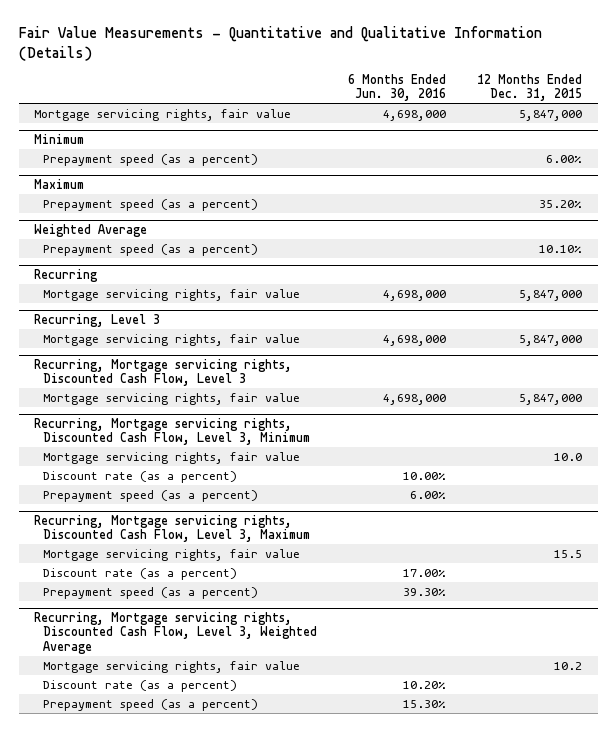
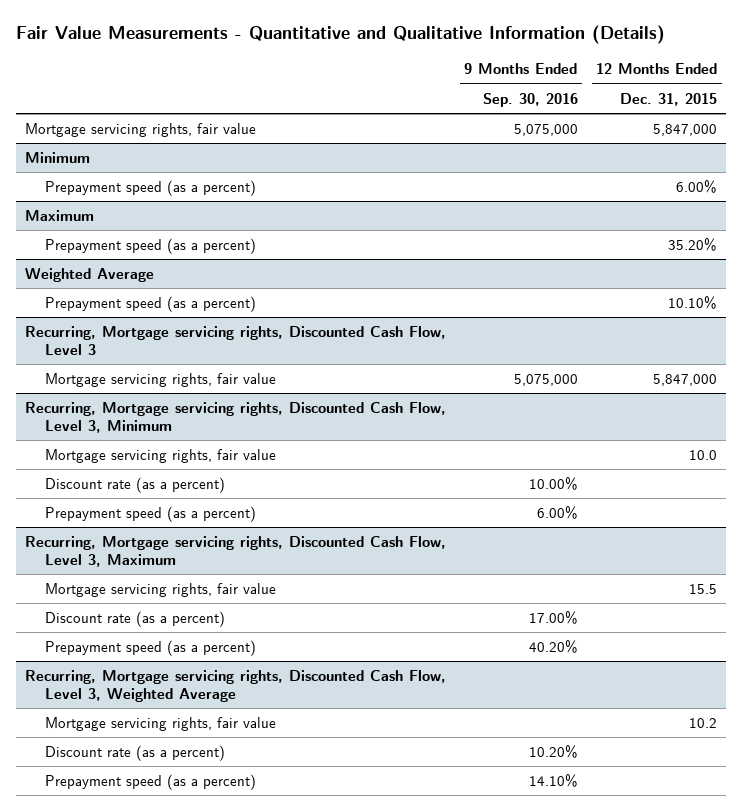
- | 6 Months Ended Jun. 30, 2016 | 12 Months Ended Dec. 31, 2015
+ | 9 Months Ended Sep. 30, 2016 | 12 Months Ended Dec. 31, 2015
- Recurring
- Mortgage servicing rights, fair value | 4,698,000 | 5,847,000
- Recurring, Level 3
- Mortgage servicing rights, fair value | 4,698,000 | 5,847,000

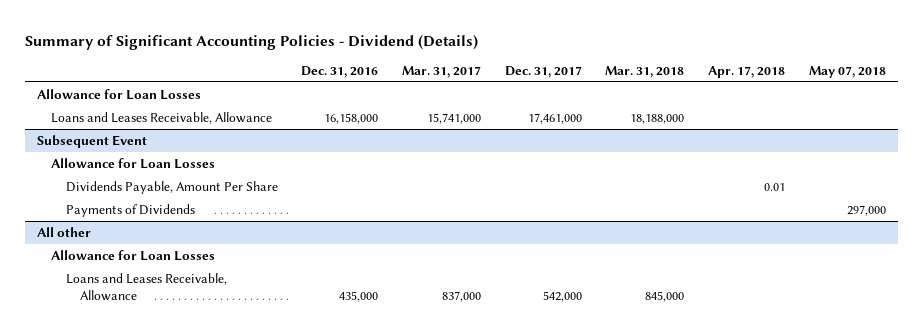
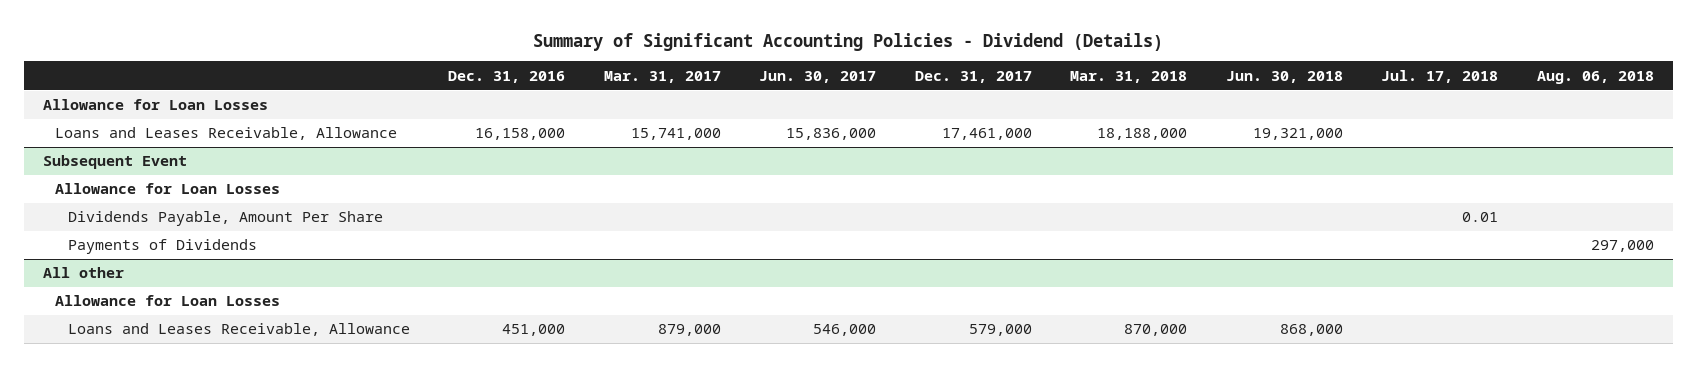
- | Dec. 31, 2016 | Mar. 31, 2017 | Dec. 31, 2017 | Mar. 31, 2018 | Apr. 17, 2018 | May 07, 2018
+ | Dec. 31, 2016 | Mar. 31, 2017 | Jun. 30, 2017 | Dec. 31, 2017 | Mar. 31, 2018 | Jun. 30, 2018 | Jul. 17, 2018 | Aug. 06, 2018
@ All other
- Loans and Leases Receivable, Allowance | 435,000 | 837,000 | 542,000 | 845,000 | |
+ Loans and Leases Receivable, Allowance | 451,000 | 879,000 | 546,000 | 579,000 | 870,000 | 868,000 | |

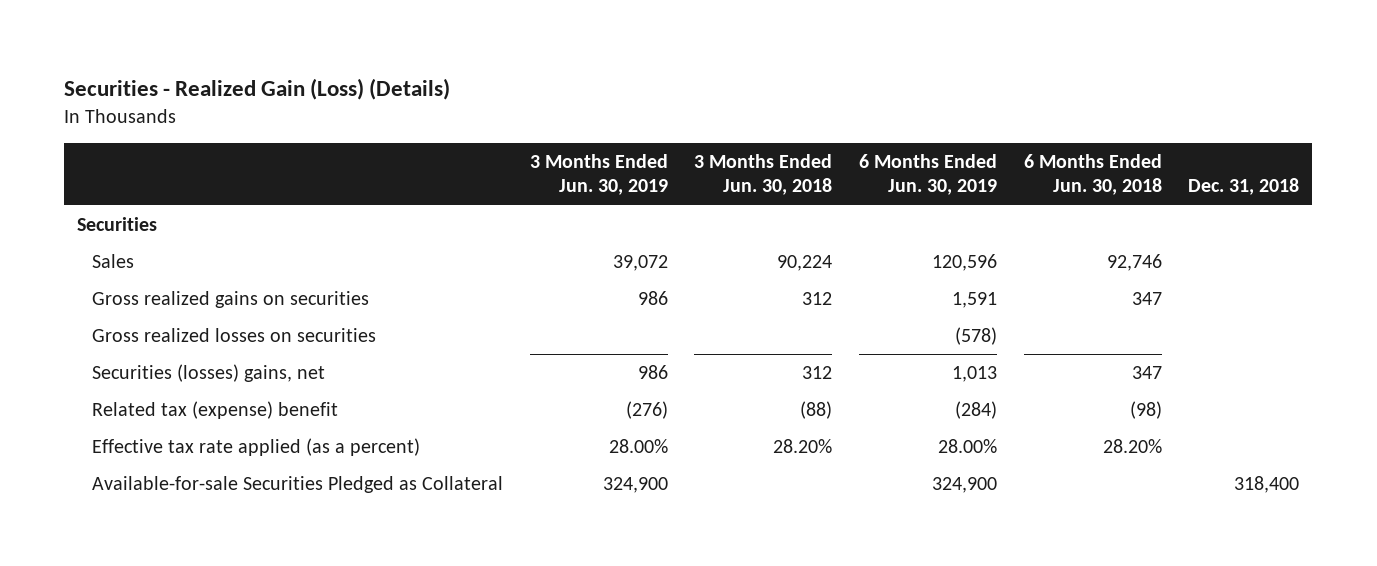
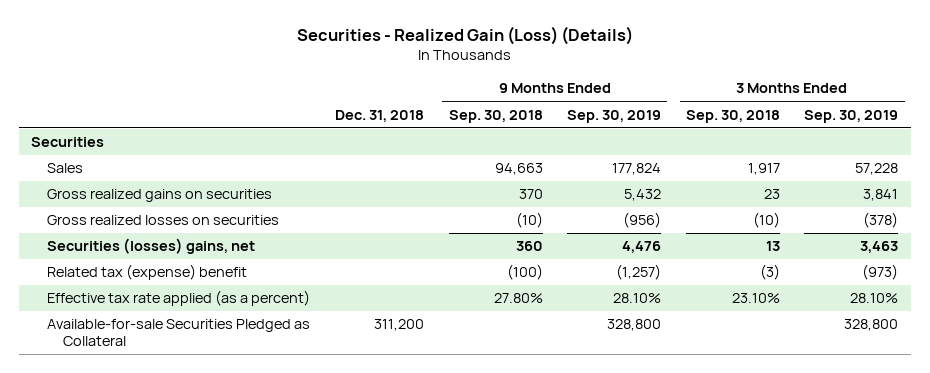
- | 3 Months Ended Jun. 30, 2019 | 3 Months Ended Jun. 30, 2018 | 6 Months Ended Jun. 30, 2019 | 6 Months Ended Jun. 30, 2018 | Dec. 31, 2018
+ | Dec. 31, 2018 | 9 Months Ended Sep. 30, 2018 | 9 Months Ended Sep. 30, 2019 | 3 Months Ended Sep. 30, 2018 | 3 Months Ended Sep. 30, 2019
- Available-for-sale Securities Pledged as Collateral | 324,900 | | 324,900 | | 318,400
+ Available-for-sale Securities Pledged as Collateral | 311,200 | | 328,800 | | 328,800

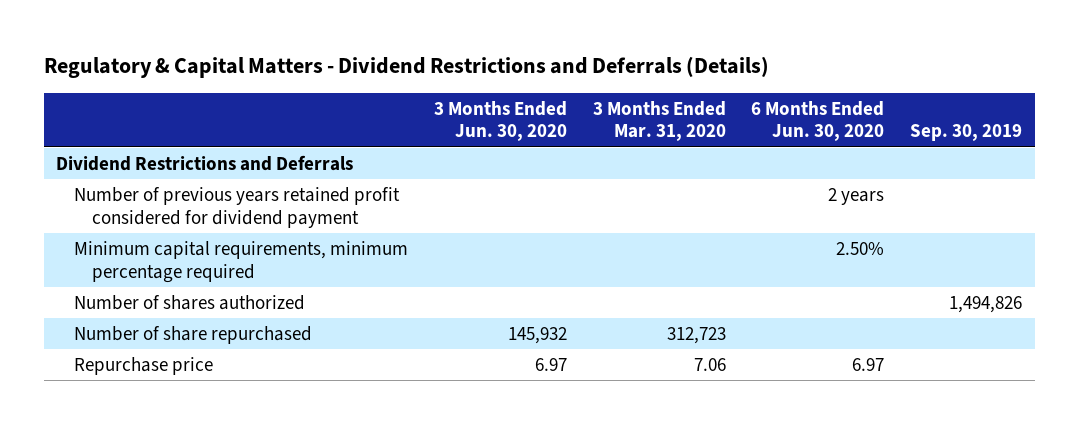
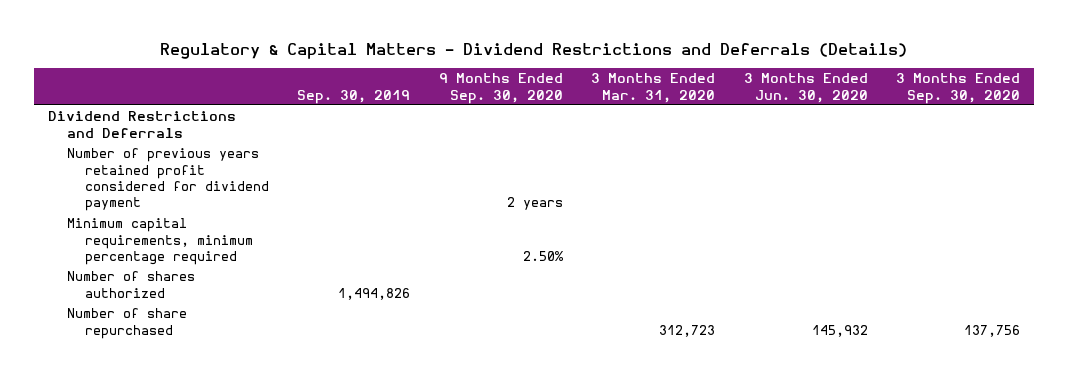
- | 3 Months Ended Jun. 30, 2020 | 3 Months Ended Mar. 31, 2020 | 6 Months Ended Jun. 30, 2020 | Sep. 30, 2019
+ | Sep. 30, 2019 | 9 Months Ended Sep. 30, 2020 | 3 Months Ended Mar. 31, 2020 | 3 Months Ended Jun. 30, 2020 | 3 Months Ended Sep. 30, 2020
- Repurchase price | 6.97 | 7.06 | 6.97 |

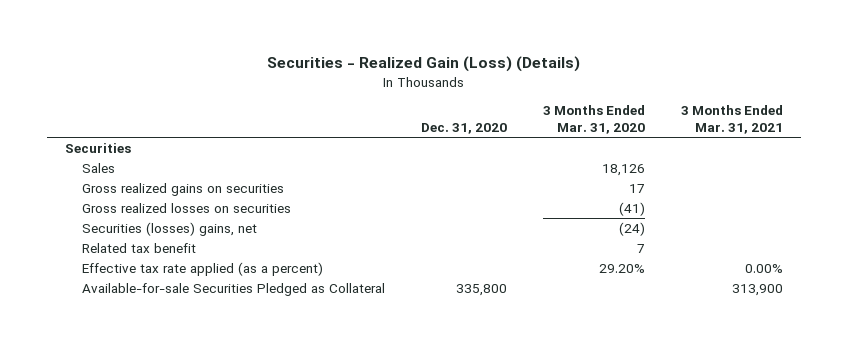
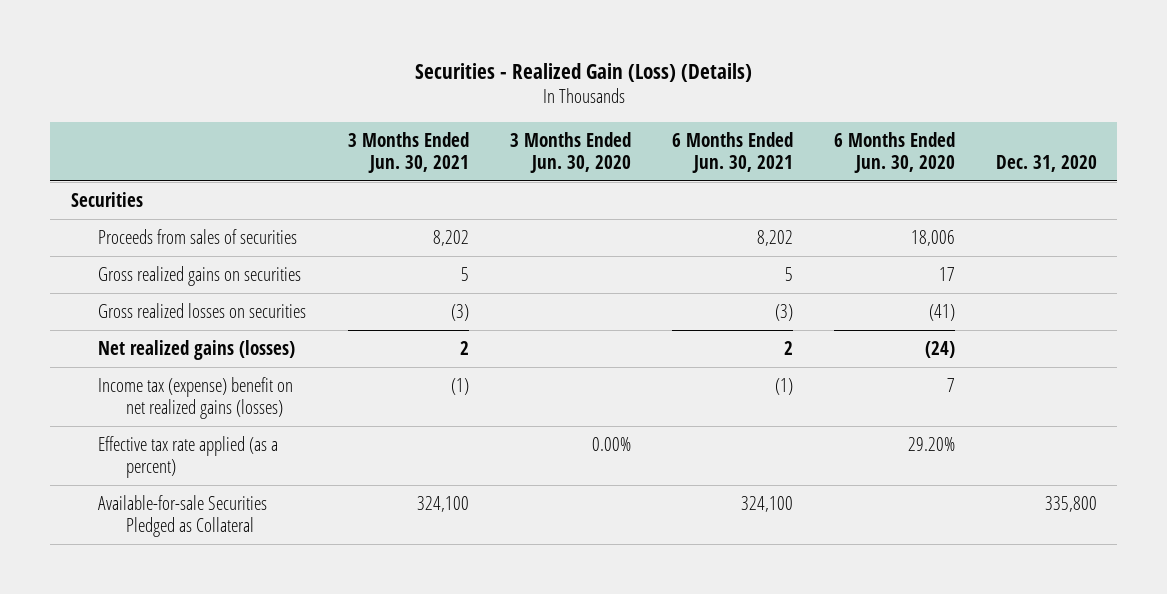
- | Dec. 31, 2020 | 3 Months Ended Mar. 31, 2020 | 3 Months Ended Mar. 31, 2021
+ | 3 Months Ended Jun. 30, 2021 | 3 Months Ended Jun. 30, 2020 | 6 Months Ended Jun. 30, 2021 | 6 Months Ended Jun. 30, 2020 | Dec. 31, 2020
- Sales | | 18,126 |
+ Proceeds from sales of securities | 8,202 | | 8,202 | 18,006 |
- Securities (losses) gains, net | | (24) |
- Related tax benefit | | 7 |
+ Net realized gains (losses) | 2 | | 2 | (24) |
+ Income tax (expense) benefit on net realized gains (losses) | (1) | | (1) | 7 |

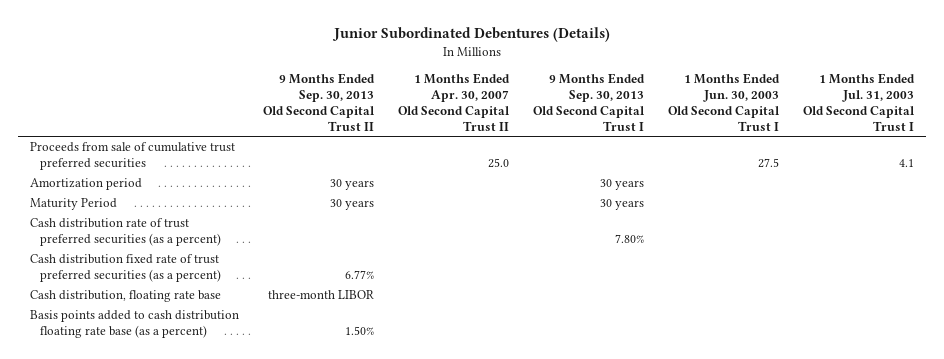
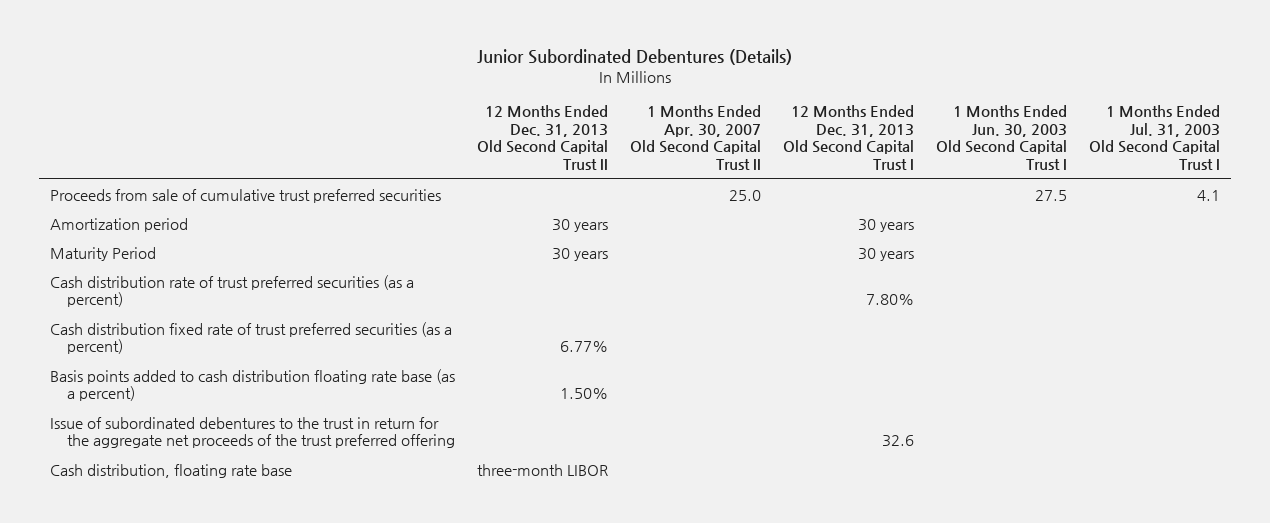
- | 9 Months Ended Sep. 30, 2013 Old Second Capital Trust II | 1 Months Ended Apr. 30, 2007 Old Second Capital Trust II | 9 Months Ended Sep. 30, 2013 Old Second Capital Trust I | 1 Months Ended Jun. 30, 2003 Old Second Capital Trust I | 1 Months Ended Jul. 31, 2003 Old Second Capital Trust I
+ | 12 Months Ended Dec. 31, 2013 Old Second Capital Trust II | 1 Months Ended Apr. 30, 2007 Old Second Capital Trust II | 12 Months Ended Dec. 31, 2013 Old Second Capital Trust I | 1 Months Ended Jun. 30, 2003 Old Second Capital Trust I | 1 Months Ended Jul. 31, 2003 Old Second Capital Trust I
+ Issue of subordinated debentures to the trust in return for the aggregate net proceeds of the trust preferred offering | | | 32.6 | |
moved down: Cash distribution, floating rate base | three-month LIBOR | | | |

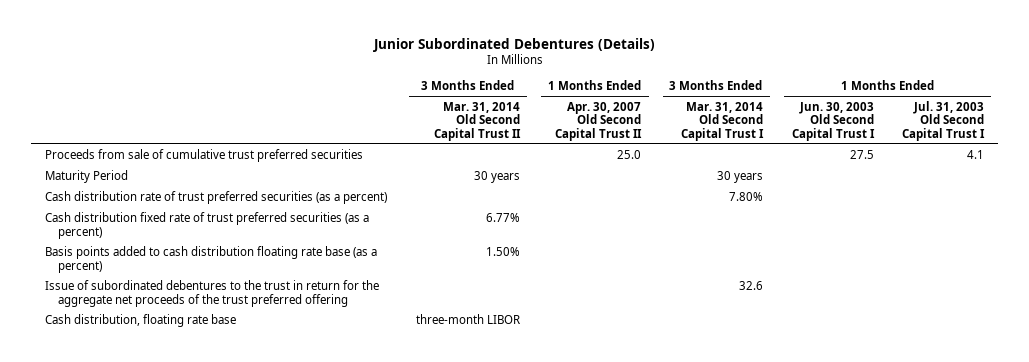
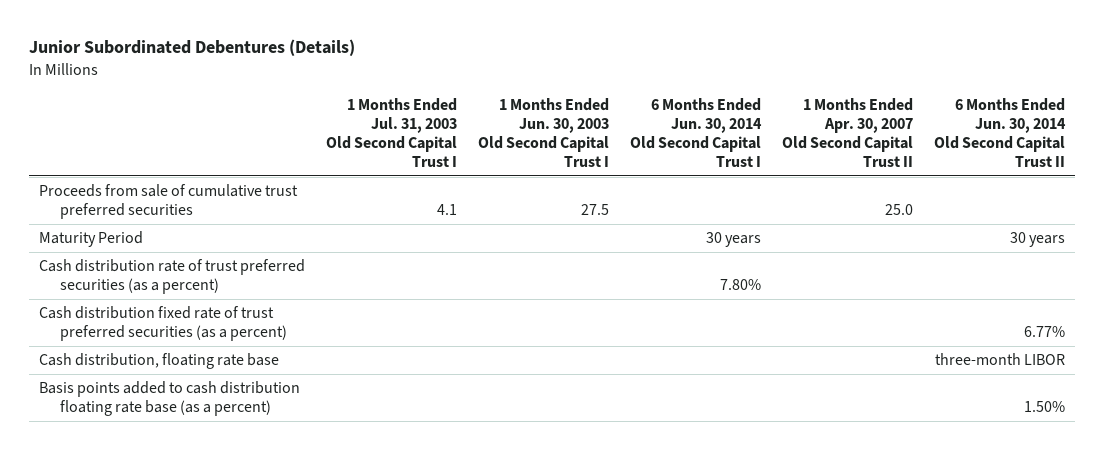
- | 3 Months Ended Mar. 31, 2014 Old Second Capital Trust II | 1 Months Ended Apr. 30, 2007 Old Second Capital Trust II | 3 Months Ended Mar. 31, 2014 Old Second Capital Trust I | 1 Months Ended Jun. 30, 2003 Old Second Capital Trust I | 1 Months Ended Jul. 31, 2003 Old Second Capital Trust I
+ | 1 Months Ended Jul. 31, 2003 Old Second Capital Trust I | 1 Months Ended Jun. 30, 2003 Old Second Capital Trust I | 6 Months Ended Jun. 30, 2014 Old Second Capital Trust I | 1 Months Ended Apr. 30, 2007 Old Second Capital Trust II | 6 Months Ended Jun. 30, 2014 Old Second Capital Trust II
- Issue of subordinated debentures to the trust in return for the aggregate net proceeds of the trust preferred offering | | | 32.6 | |
moved down: Basis points added to cash distribution floating rate base (as a percent) | | | | | 1.50%

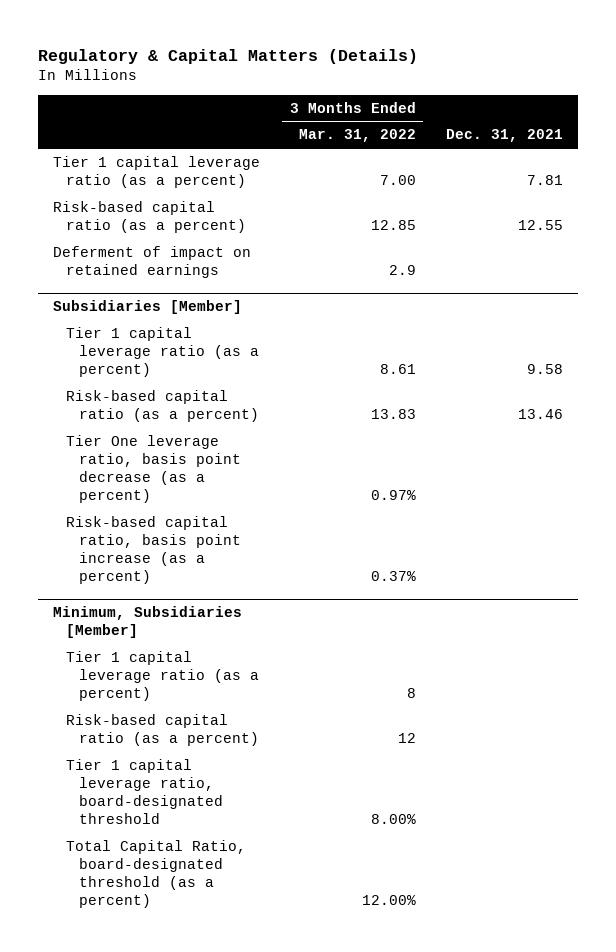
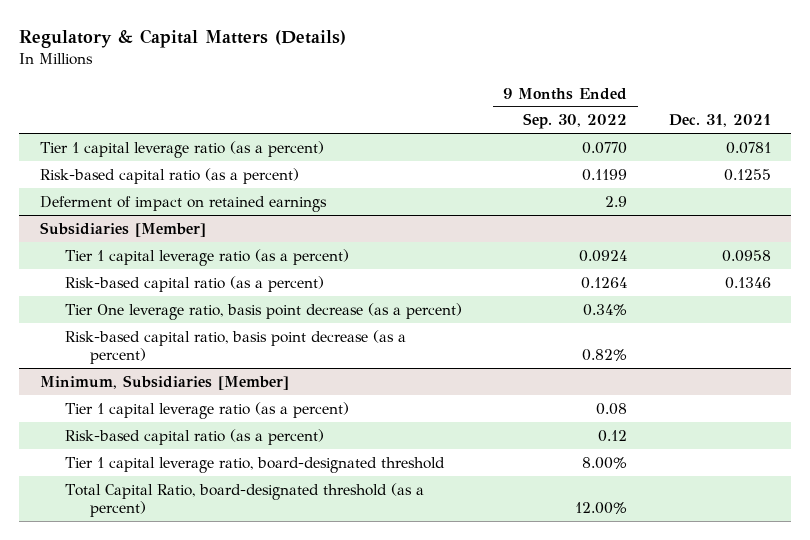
- | 3 Months Ended Mar. 31, 2022 | Dec. 31, 2021
+ | 9 Months Ended Sep. 30, 2022 | Dec. 31, 2021
- Tier 1 capital leverage ratio (as a percent) | 7.00 | 7.81
- Risk-based capital ratio (as a percent) | 12.85 | 12.55
+ Tier 1 capital leverage ratio (as a percent) | 0.0770 | 0.0781
+ Risk-based capital ratio (as a percent) | 0.1199 | 0.1255
@ Subsidiaries [Member]
- Tier 1 capital leverage ratio (as a percent) | 8.61 | 9.58
- Risk-based capital ratio (as a percent) | 13.83 | 13.46
+ Tier 1 capital leverage ratio (as a percent) | 0.0924 | 0.0958
+ Risk-based capital ratio (as a percent) | 0.1264 | 0.1346
- Risk-based capital ratio, basis point increase (as a percent) | 0.37% |
+ Risk-based capital ratio, basis point decrease (as a percent) | 0.82% |

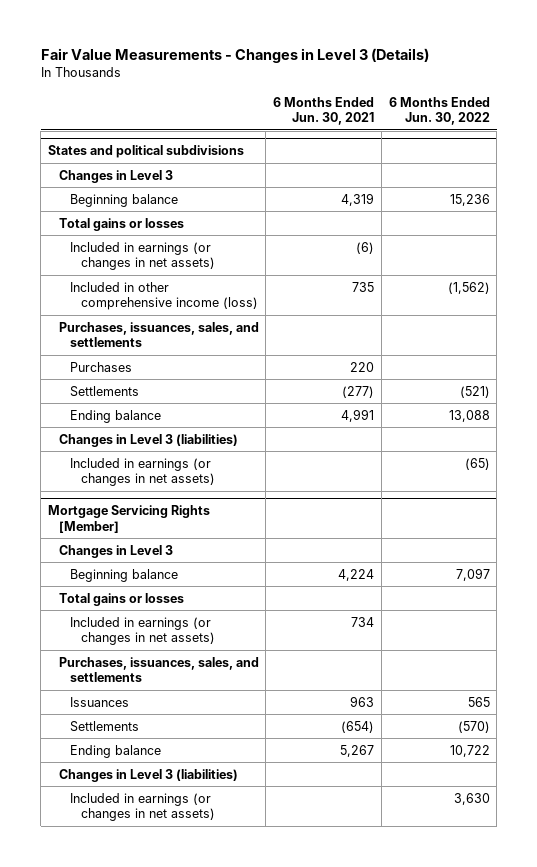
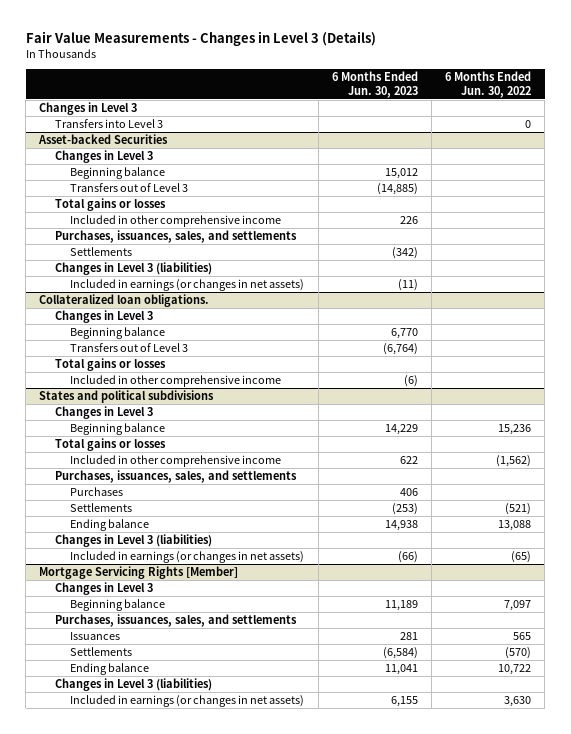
- | 6 Months Ended Jun. 30, 2021 | 6 Months Ended Jun. 30, 2022
+ | 6 Months Ended Jun. 30, 2023 | 6 Months Ended Jun. 30, 2022
+ Changes in Level 3
+ Transfers into Level 3 | | 0
+ Asset-backed Securities
+ Changes in Level 3
+ Beginning balance | 15,012 |
+ Transfers out of Level 3 | (14,885) |
+ Total gains or losses
+ Included in other comprehensive income | 226 |
+ Purchases, issuances, sales, and settlements
+ Settlements | (342) |
+ Changes in Level 3 (liabilities)
+ Included in earnings (or changes in net assets) | (11) |
+ Collateralized loan obligations.
+ Changes in Level 3
+ Beginning balance | 6,770 |
+ Transfers out of Level 3 | (6,764) |
+ Total gains or losses
+ Included in other comprehensive income | (6) |
@ States and political subdivisions
- Included in earnings (or changes in net assets) | (6) |
- Included in other comprehensive income (loss) | 735 | (1,562)
+ Included in other comprehensive income | 622 | (1,562)
@ Mortgage Servicing Rights [Member]
- Total gains or losses
- Included in earnings (or changes in net assets) | 734 |

